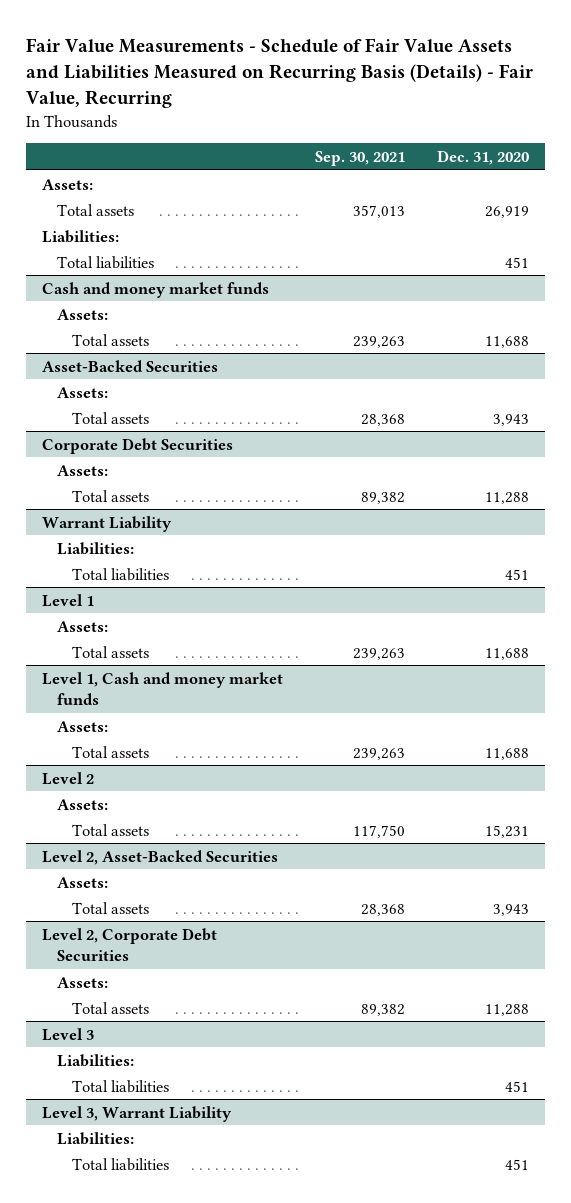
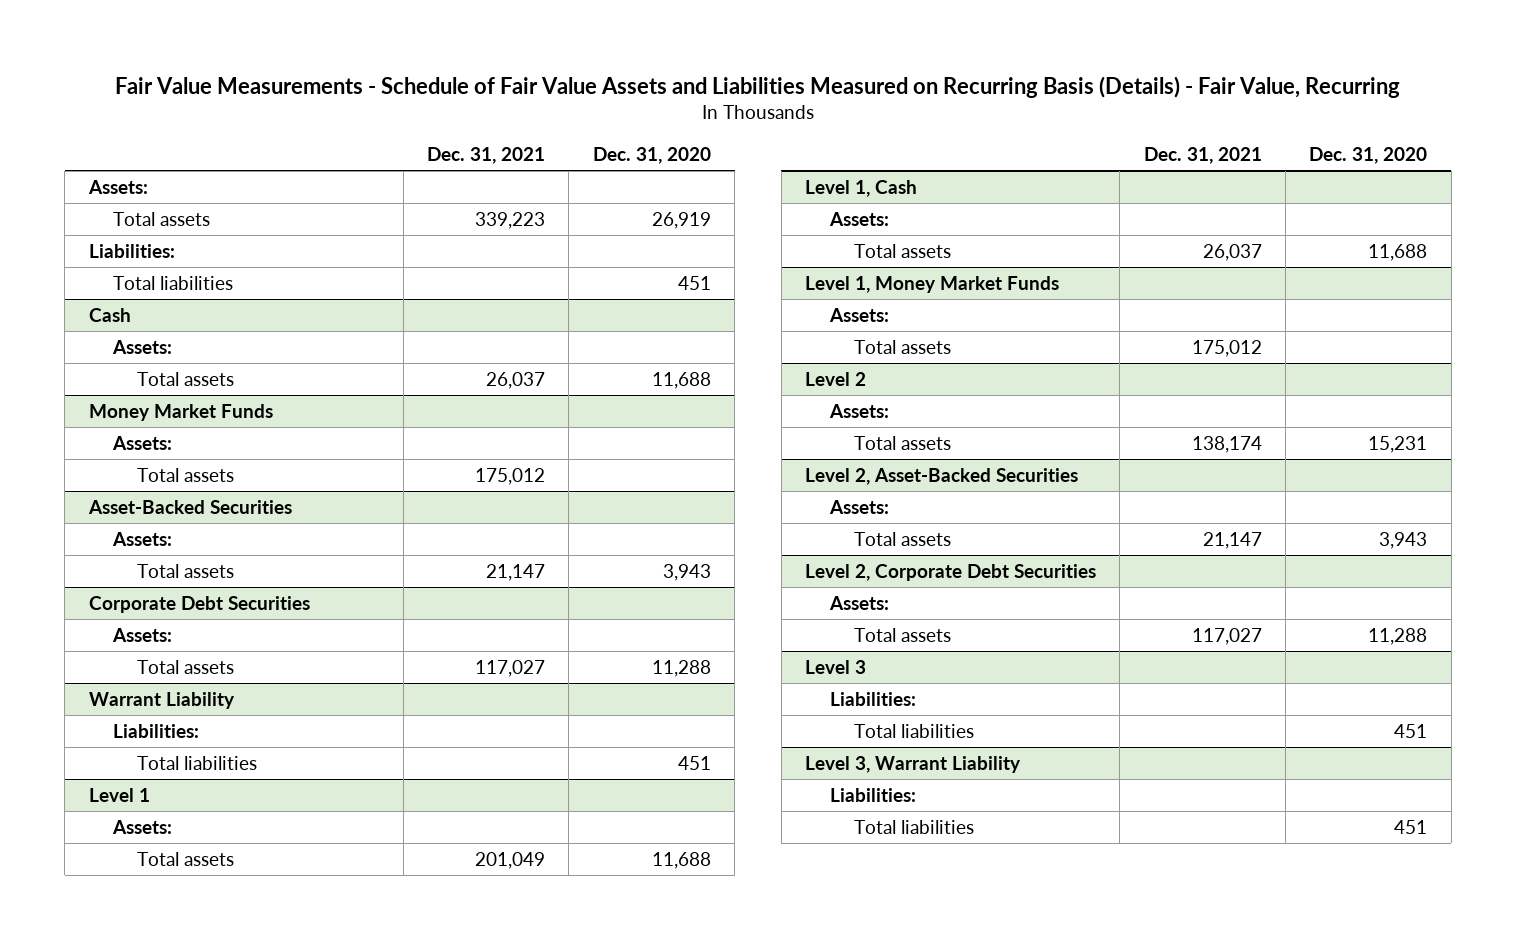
- | Sep. 30, 2021 | Dec. 31, 2020
+ | Dec. 31, 2021 | Dec. 31, 2020
- Cash and money market funds
+ Cash
+ Money Market Funds
+ Assets:
+ Total assets | 175,012 |
- Level 1, Cash and money market funds
+ Level 1, Cash
+ Level 1, Money Market Funds
+ Assets:
+ Total assets | 175,012 |

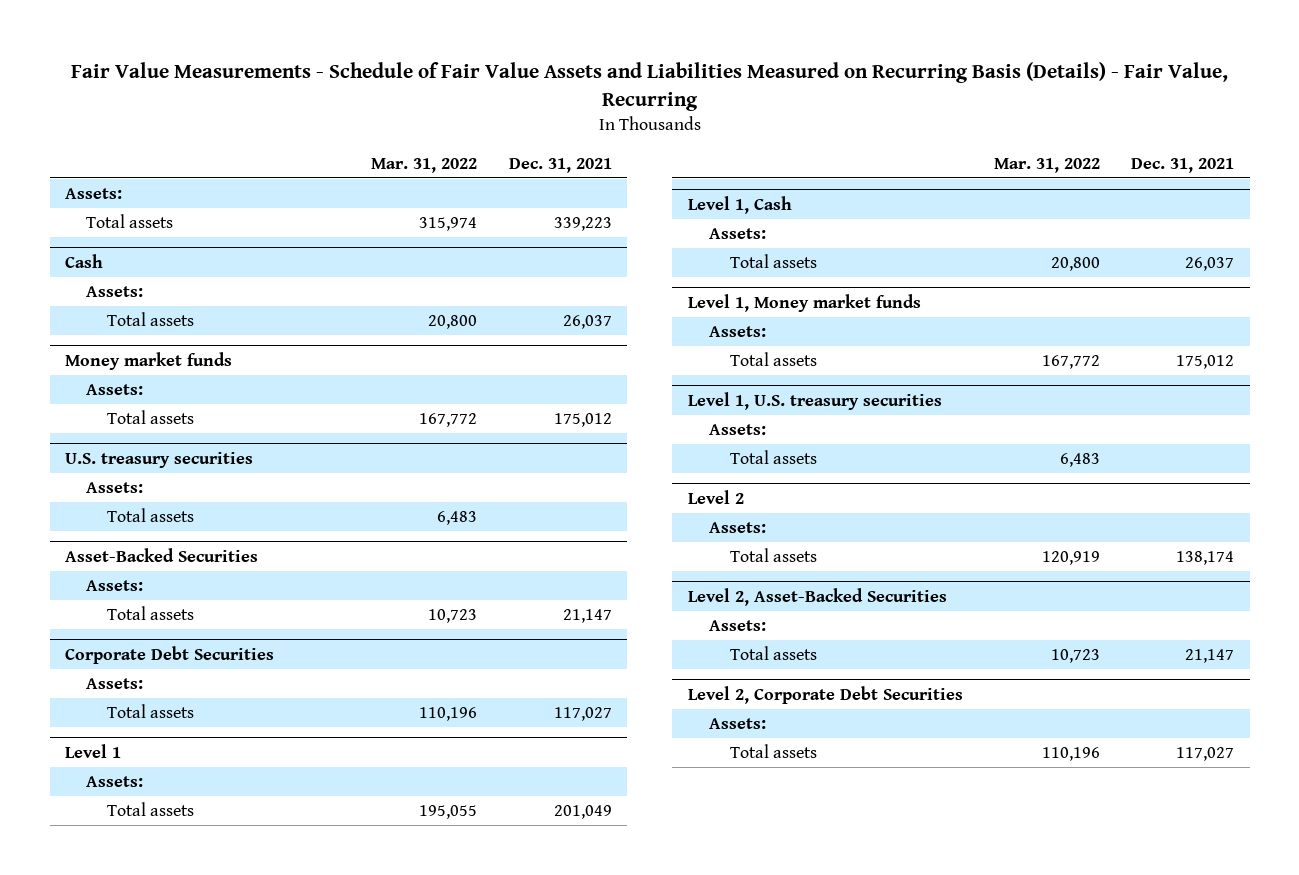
- | Dec. 31, 2021 | Dec. 31, 2020
+ | Mar. 31, 2022 | Dec. 31, 2021
- Liabilities:
- Total liabilities | | 451
- Money Market Funds
+ Money market funds
+ U.S. treasury securities
+ Assets:
+ Total assets | 6,483 |
- Warrant Liability
- Liabilities:
- Total liabilities | | 451
- Level 1, Money Market Funds
+ Level 1, Money market funds
+ Level 1, U.S. treasury securities
+ Assets:
+ Total assets | 6,483 |
- Level 3
- Liabilities:
- Total liabilities | | 451
- Level 3, Warrant Liability
- Liabilities:
- Total liabilities | | 451

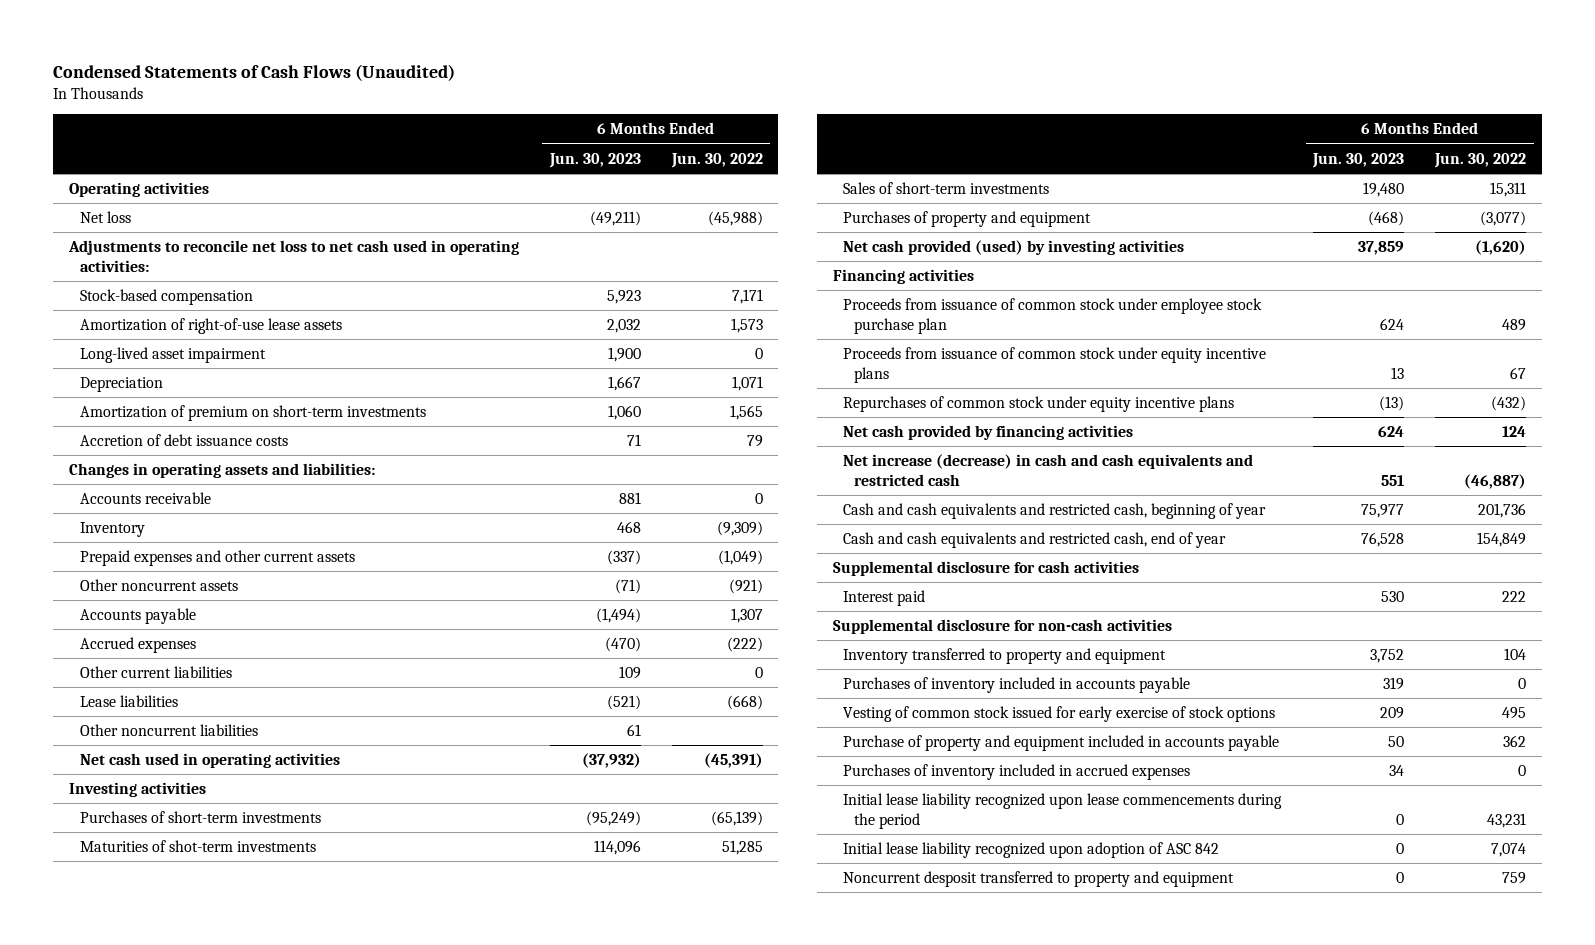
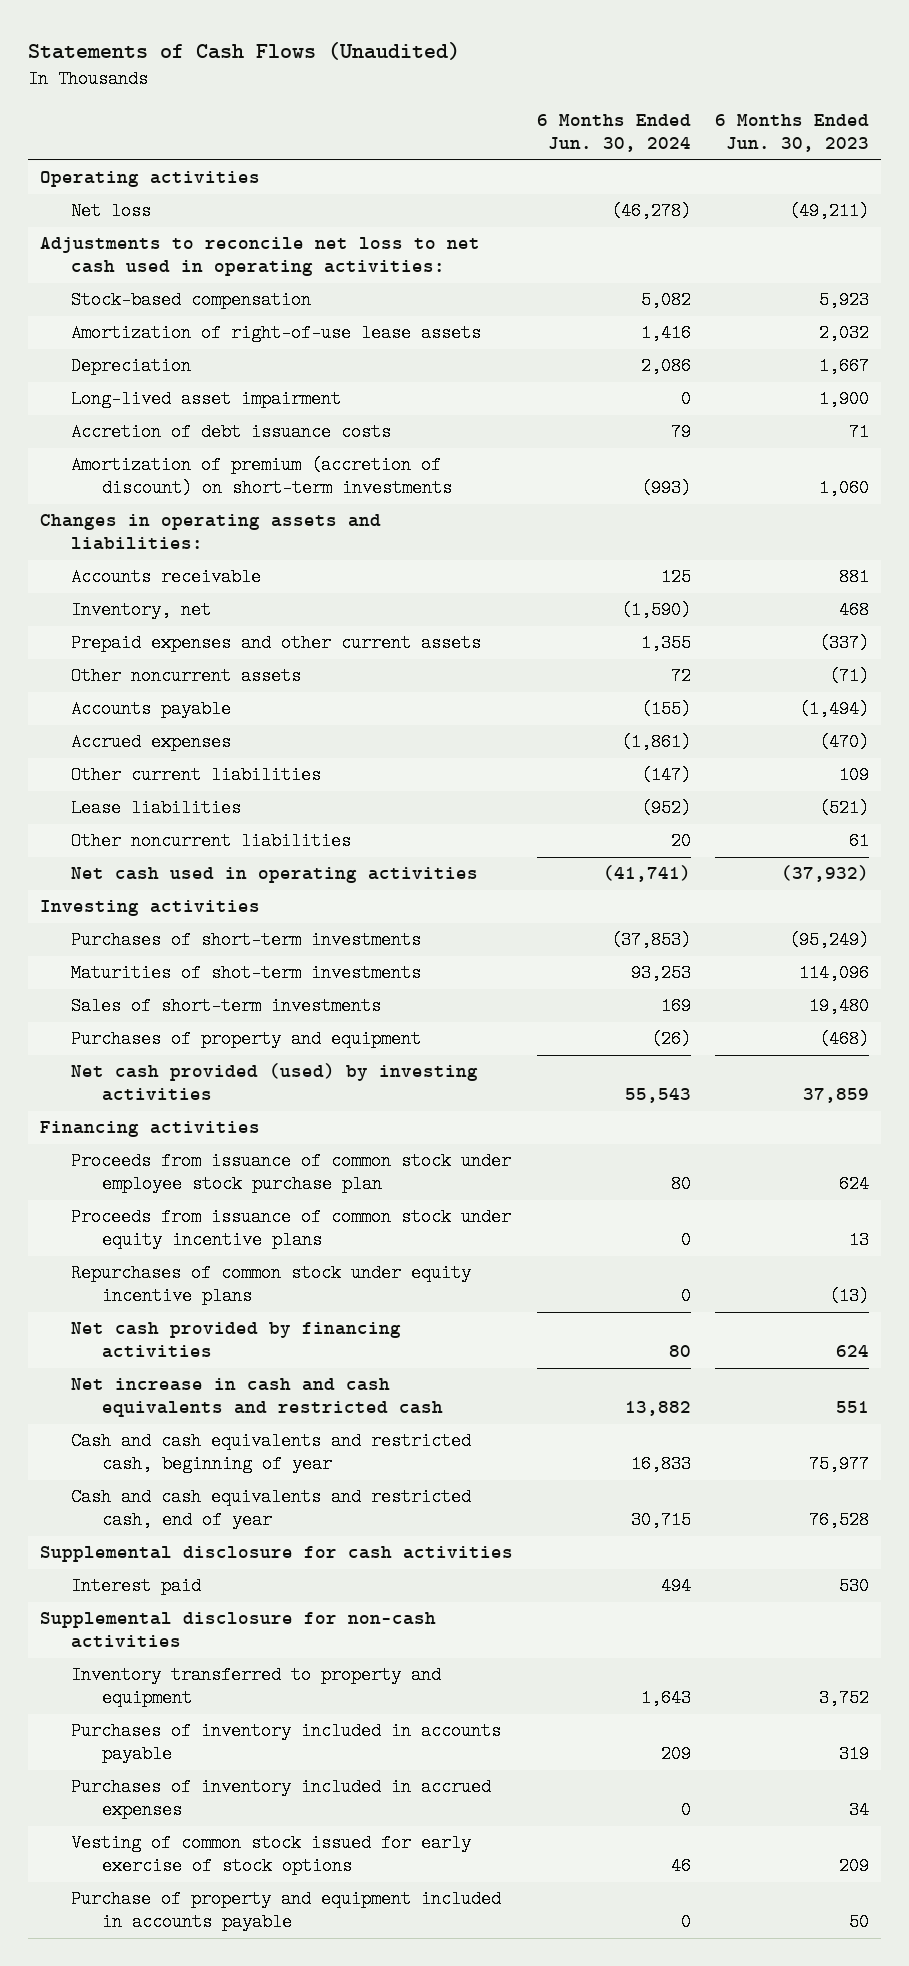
- Condensed Statements of Cash Flows (Unaudited)
+ Statements of Cash Flows (Unaudited)
- | 6 Months Ended Jun. 30, 2023 | 6 Months Ended Jun. 30, 2022
+ | 6 Months Ended Jun. 30, 2024 | 6 Months Ended Jun. 30, 2023
- Amortization of premium on short-term investments | 1,060 | 1,565
moved down: Long-lived asset impairment | 0 | 1,900
+ Amortization of premium (accretion of discount) on short-term investments | (993) | 1,060
- Inventory | 468 | (9,309)
+ Inventory, net | (1,590) | 468
- Net increase (decrease) in cash and cash equivalents and restricted cash | 551 | (46,887)
+ Net increase in cash and cash equivalents and restricted cash | 13,882 | 551
moved up: Purchases of inventory included in accrued expenses | 0 | 34
- Initial lease liability recognized upon lease commencements during the period | 0 | 43,231
- Initial lease liability recognized upon adoption of ASC 842 | 0 | 7,074
- Noncurrent desposit transferred to property and equipment | 0 | 759

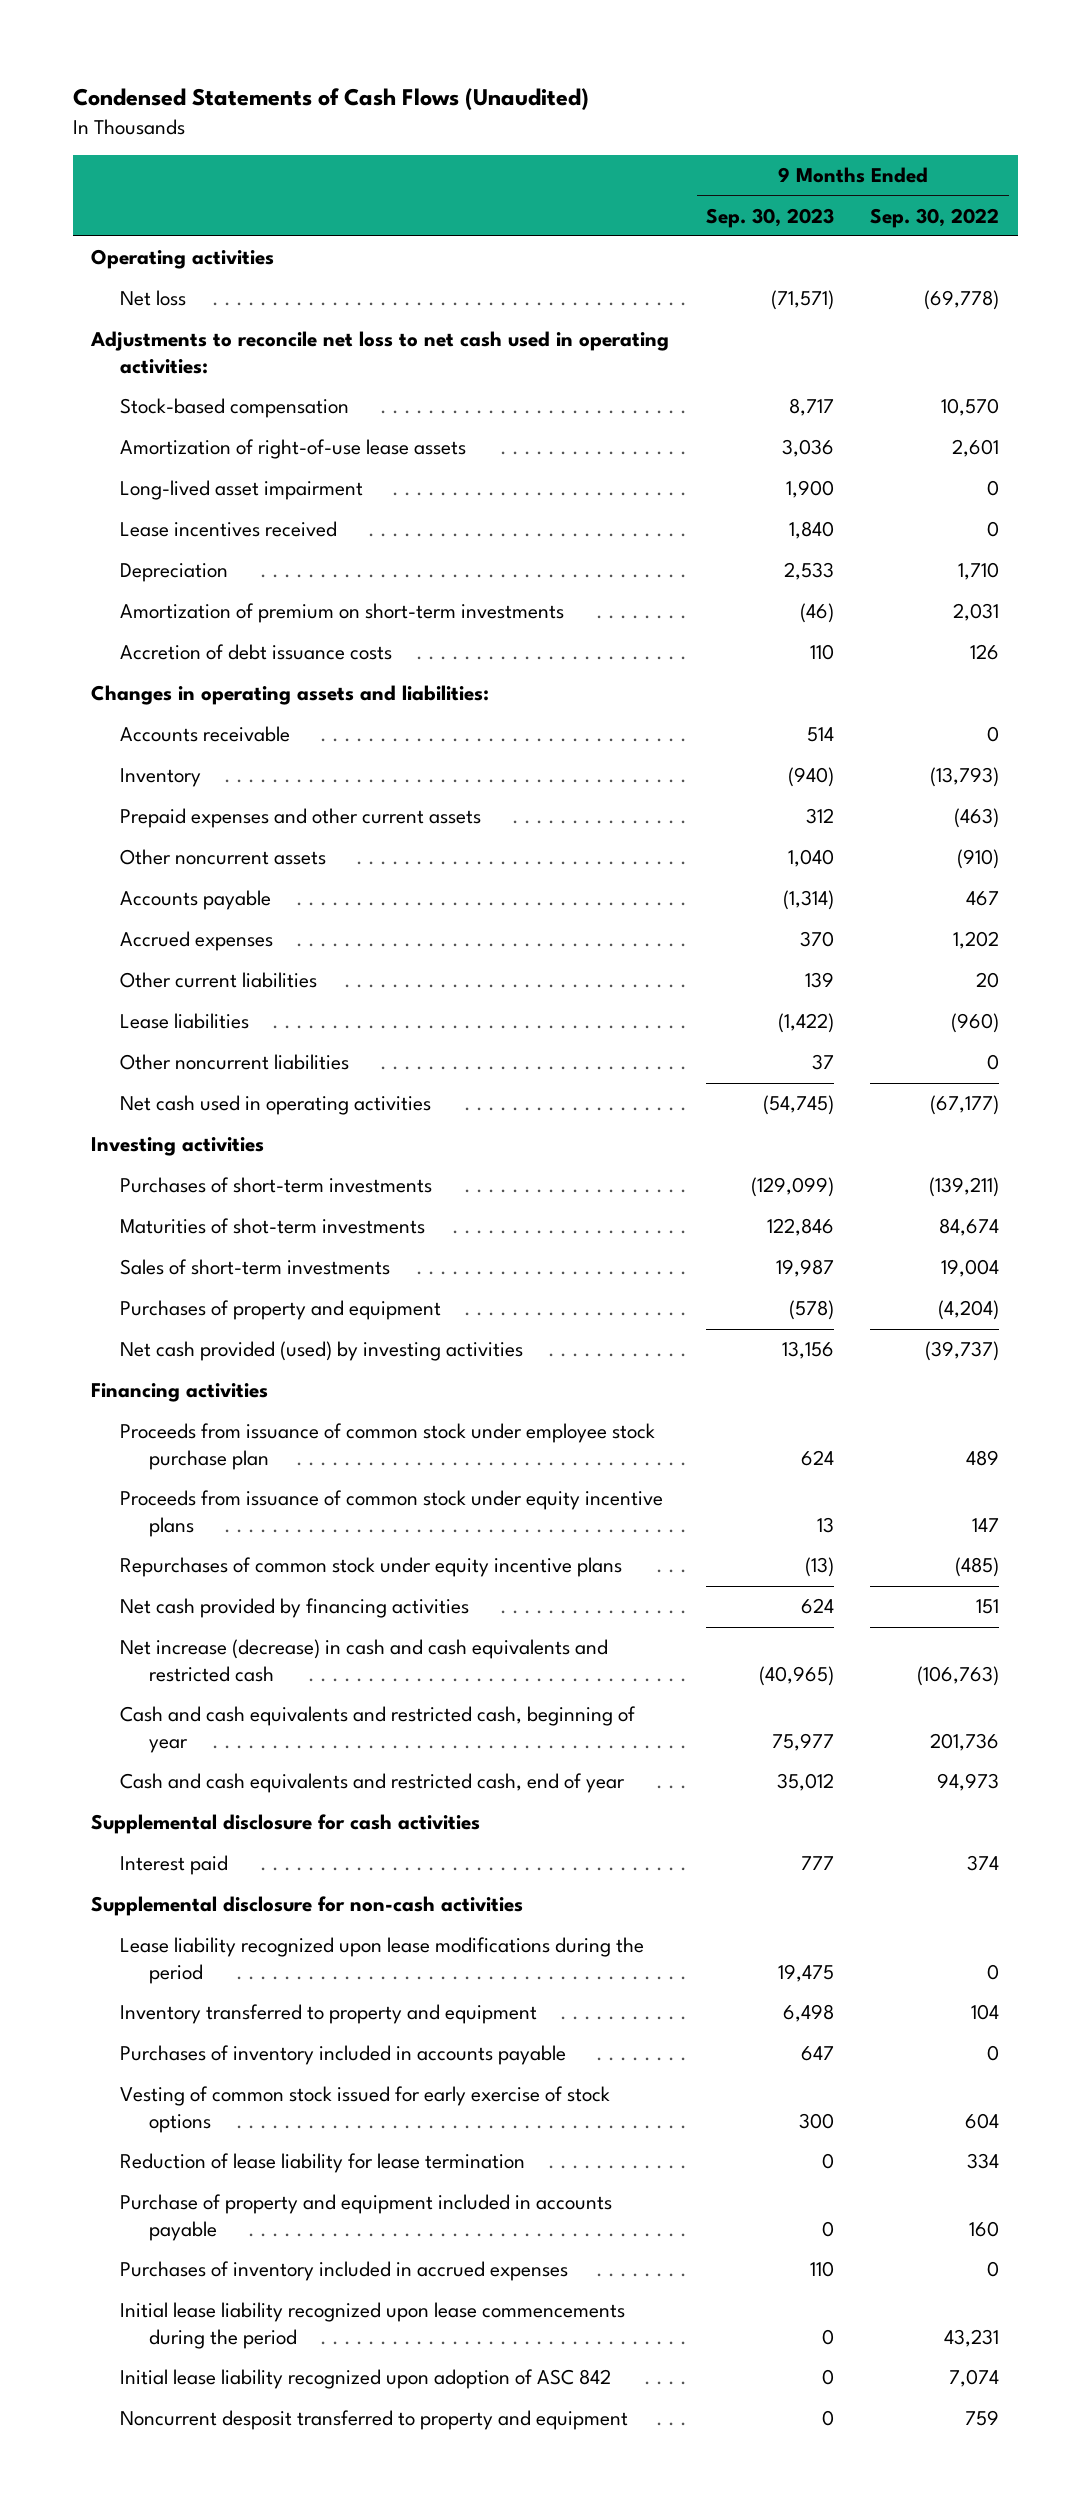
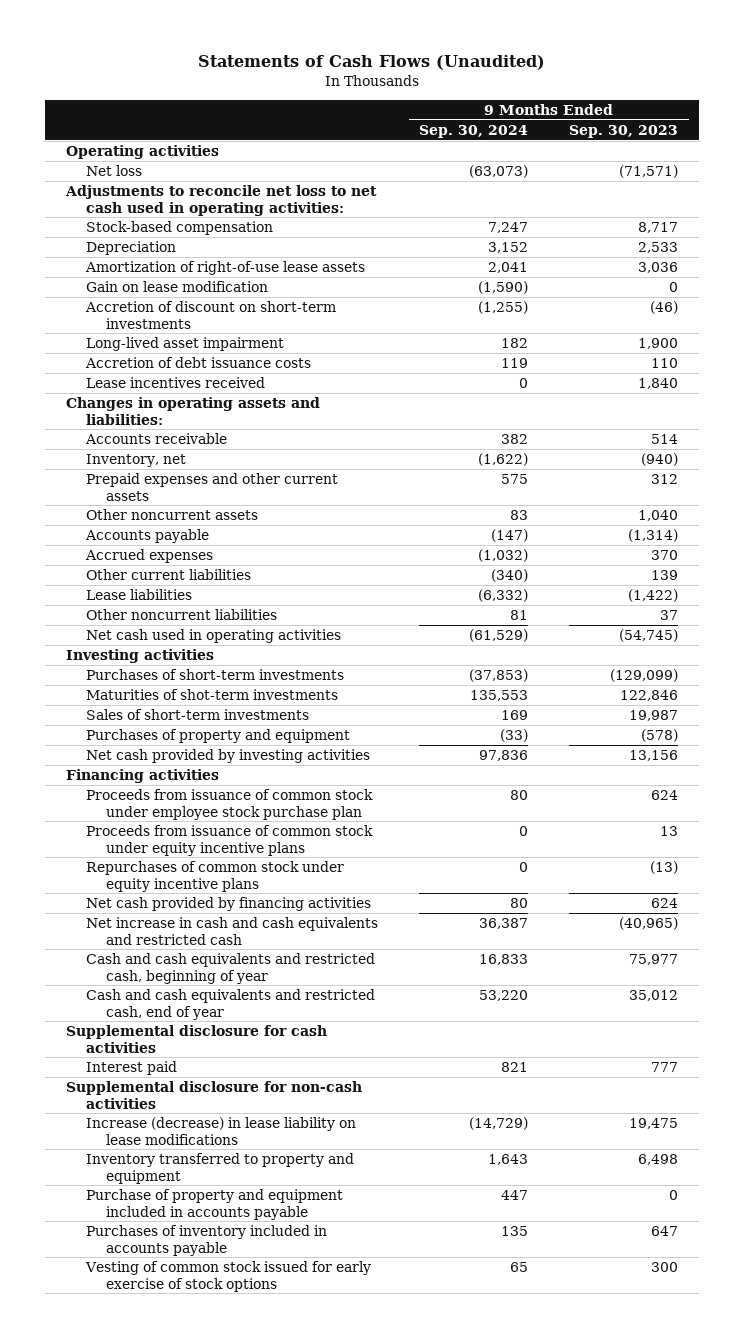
- Condensed Statements of Cash Flows (Unaudited)
+ Statements of Cash Flows (Unaudited)
- | 9 Months Ended Sep. 30, 2023 | 9 Months Ended Sep. 30, 2022
+ | 9 Months Ended Sep. 30, 2024 | 9 Months Ended Sep. 30, 2023
moved up: Depreciation | 3,152 | 2,533
+ Gain on lease modification | (1,590) | 0
+ Accretion of discount on short-term investments | (1,255) | (46)
- Amortization of premium on short-term investments | (46) | 2,031
moved down: Lease incentives received | 0 | 1,840
- Inventory | (940) | (13,793)
+ Inventory, net | (1,622) | (940)
- Net cash provided (used) by investing activities | 13,156 | (39,737)
+ Net cash provided by investing activities | 97,836 | 13,156
- Net increase (decrease) in cash and cash equivalents and restricted cash | (40,965) | (106,763)
+ Net increase in cash and cash equivalents and restricted cash | 36,387 | (40,965)
- Lease liability recognized upon lease modifications during the period | 19,475 | 0
+ Increase (decrease) in lease liability on lease modifications | (14,729) | 19,475
moved up: Purchase of property and equipment included in accounts payable | 447 | 0
- Reduction of lease liability for lease termination | 0 | 334
- Purchases of inventory included in accrued expenses | 110 | 0
- Initial lease liability recognized upon lease commencements during the period | 0 | 43,231
- Initial lease liability recognized upon adoption of ASC 842 | 0 | 7,074
- Noncurrent desposit transferred to property and equipment | 0 | 759

